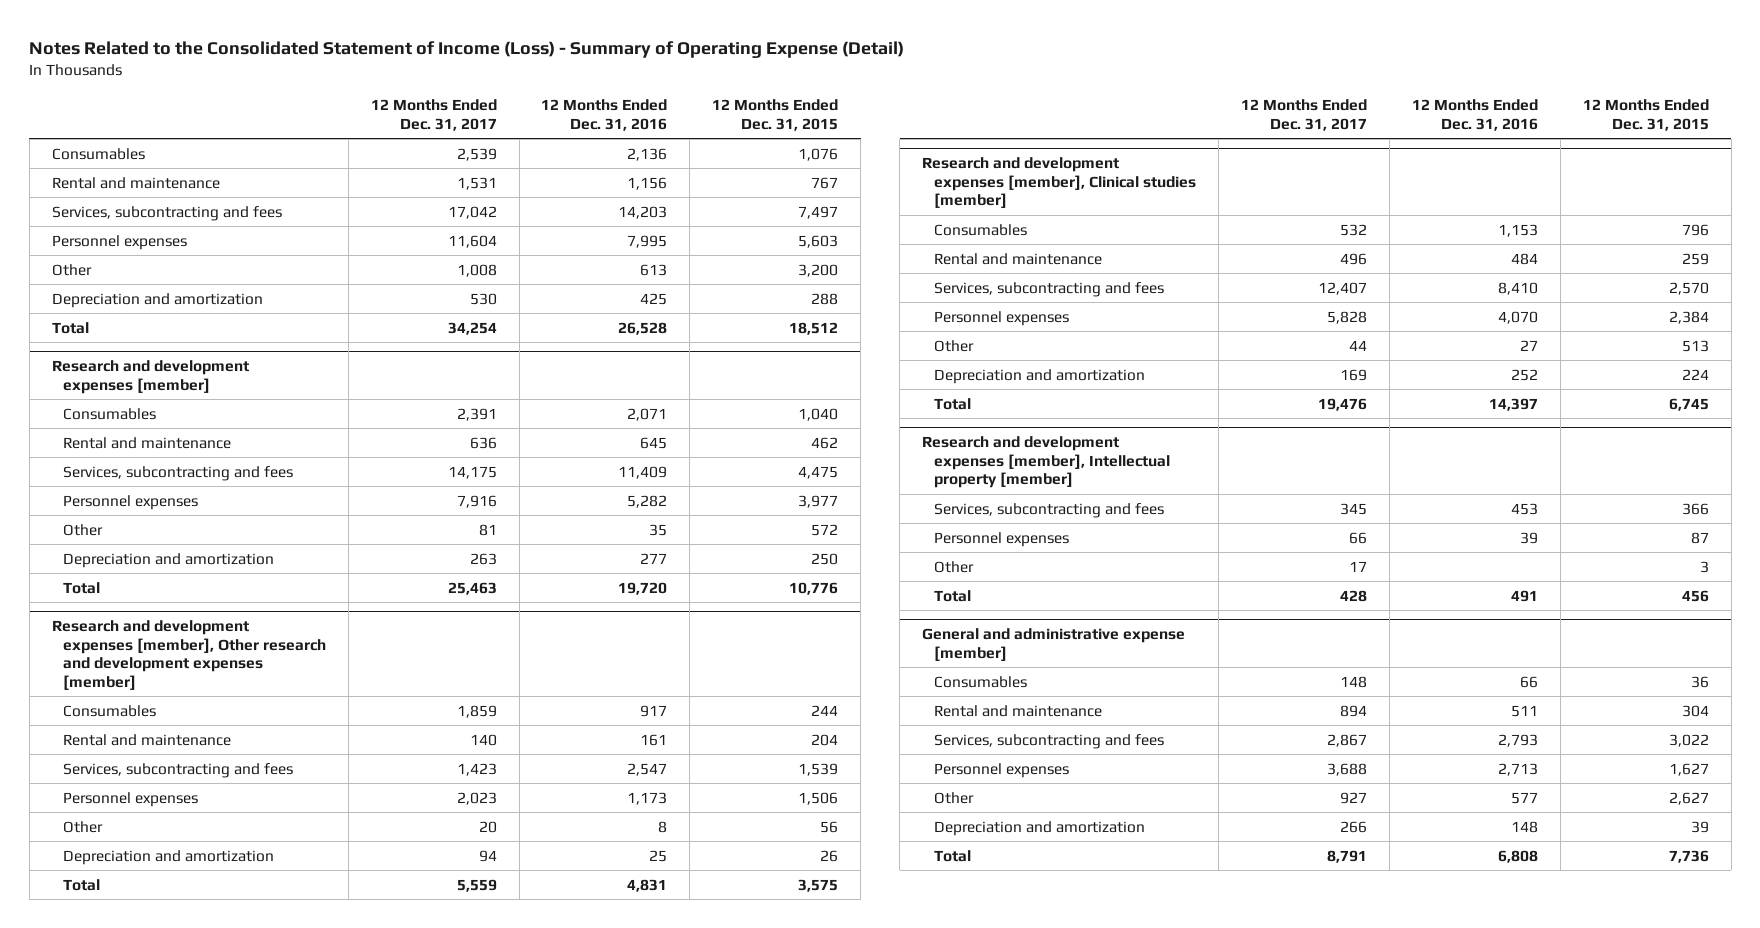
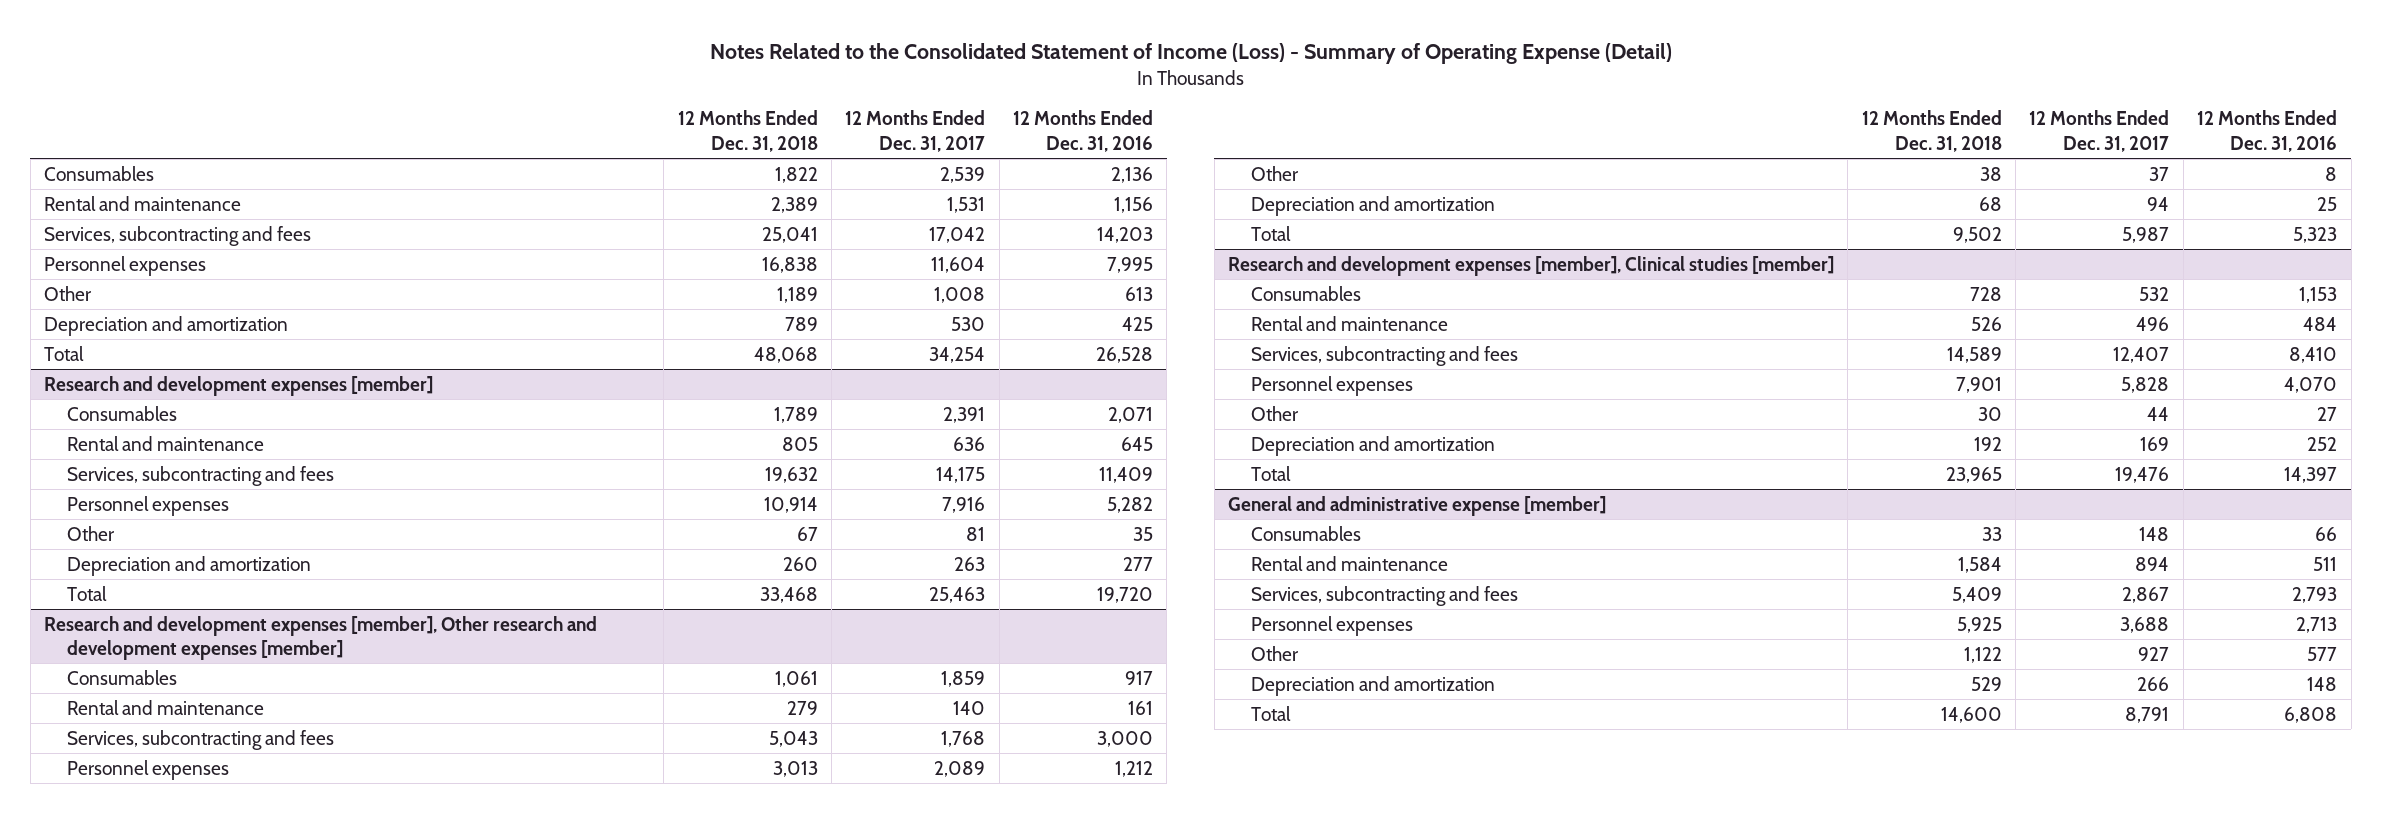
- | 12 Months Ended Dec. 31, 2017 | 12 Months Ended Dec. 31, 2016 | 12 Months Ended Dec. 31, 2015
+ | 12 Months Ended Dec. 31, 2018 | 12 Months Ended Dec. 31, 2017 | 12 Months Ended Dec. 31, 2016
@ Research and development expenses [member], Other research and development expenses [member]
- Services, subcontracting and fees | 1,423 | 2,547 | 1,539
- Personnel expenses | 2,023 | 1,173 | 1,506
- Other | 20 | 8 | 56
+ Services, subcontracting and fees | 5,043 | 1,768 | 3,000
+ Personnel expenses | 3,013 | 2,089 | 1,212
+ Other | 38 | 37 | 8
- Total | 5,559 | 4,831 | 3,575
+ Total | 9,502 | 5,987 | 5,323
- Research and development expenses [member], Intellectual property [member]
- Services, subcontracting and fees | 345 | 453 | 366
- Personnel expenses | 66 | 39 | 87
- Other | 17 | | 3
- Total | 428 | 491 | 456

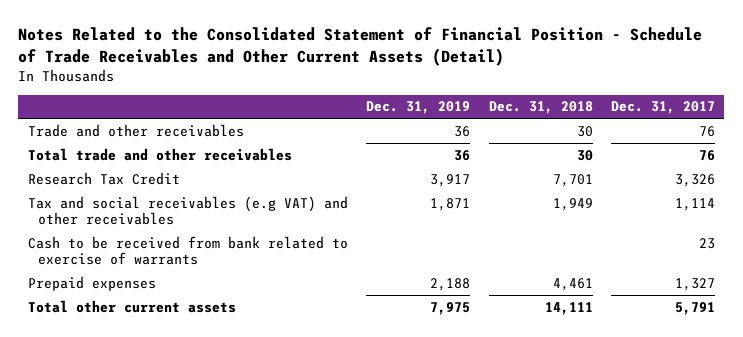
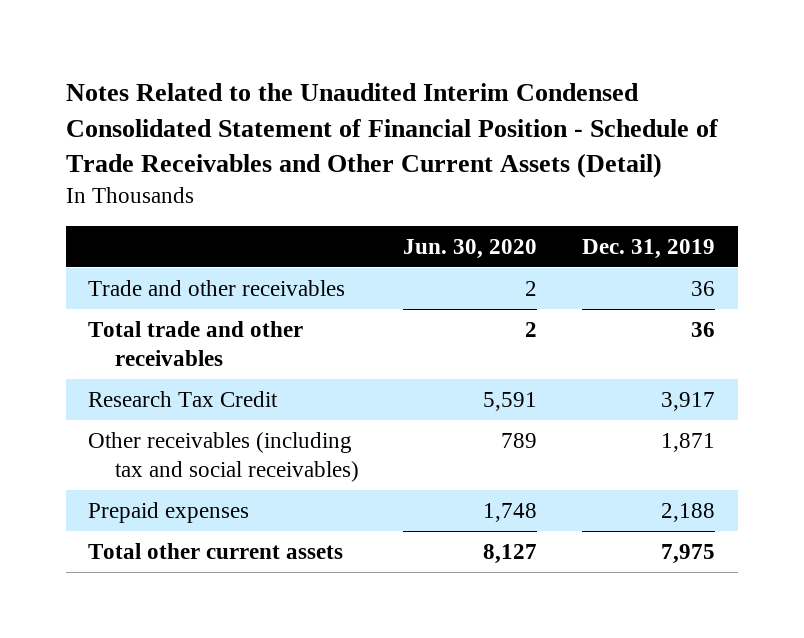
- Notes Related to the Consolidated Statement of Financial Position - Schedule of Trade Receivables and Other Current Assets (Detail)
+ Notes Related to the Unaudited Interim Condensed Consolidated Statement of Financial Position - Schedule of Trade Receivables and Other Current Assets (Detail)
- | Dec. 31, 2019 | Dec. 31, 2018 | Dec. 31, 2017
+ | Jun. 30, 2020 | Dec. 31, 2019
- Tax and social receivables (e.g VAT) and other receivables | 1,871 | 1,949 | 1,114
- Cash to be received from bank related to exercise of warrants | | | 23
+ Other receivables (including tax and social receivables) | 789 | 1,871

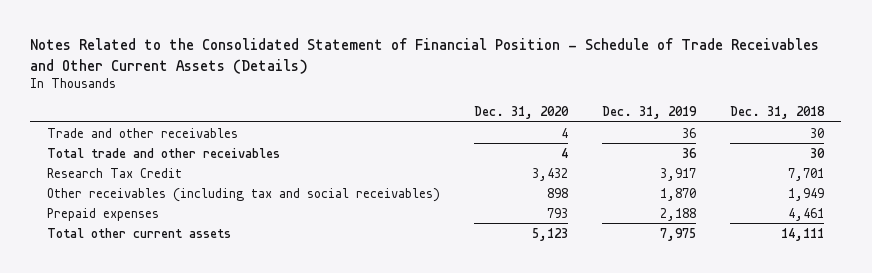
- Notes Related to the Unaudited Interim Condensed Consolidated Statement of Financial Position - Schedule of Trade Receivables and Other Current Assets (Detail)
+ Notes Related to the Consolidated Statement of Financial Position - Schedule of Trade Receivables and Other Current Assets (Details)
- | Jun. 30, 2020 | Dec. 31, 2019
+ | Dec. 31, 2020 | Dec. 31, 2019 | Dec. 31, 2018
- Other receivables (including tax and social receivables) | 789 | 1,871
+ Other receivables (including tax and social receivables) | 898 | 1,870 | 1,949

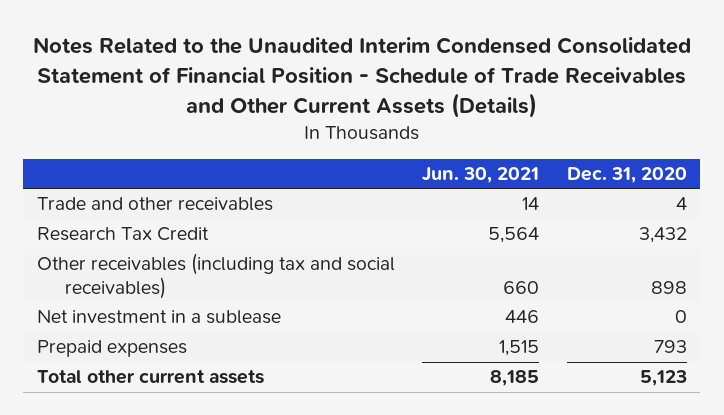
- Notes Related to the Consolidated Statement of Financial Position - Schedule of Trade Receivables and Other Current Assets (Details)
+ Notes Related to the Unaudited Interim Condensed Consolidated Statement of Financial Position - Schedule of Trade Receivables and Other Current Assets (Details)
- | Dec. 31, 2020 | Dec. 31, 2019 | Dec. 31, 2018
+ | Jun. 30, 2021 | Dec. 31, 2020
- Total trade and other receivables | 4 | 36 | 30
+ Net investment in a sublease | 446 | 0

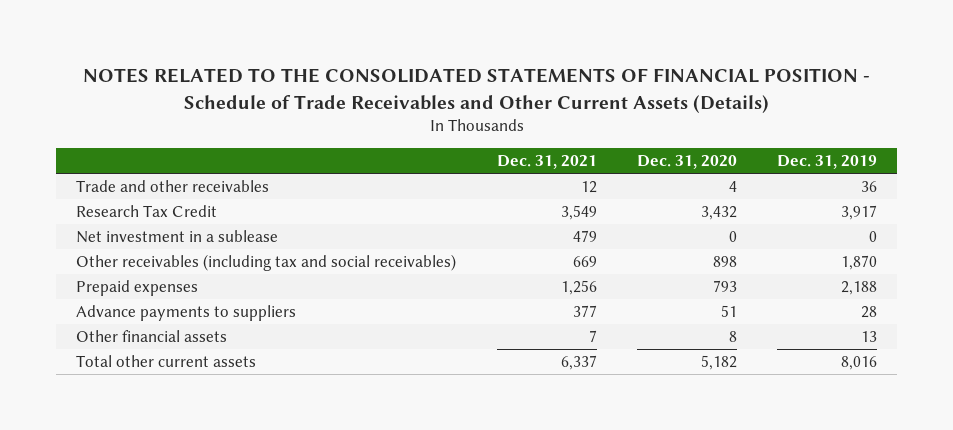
- Notes Related to the Unaudited Interim Condensed Consolidated Statement of Financial Position - Schedule of Trade Receivables and Other Current Assets (Details)
+ NOTES RELATED TO THE CONSOLIDATED STATEMENTS OF FINANCIAL POSITION - Schedule of Trade Receivables and Other Current Assets (Details)
- | Jun. 30, 2021 | Dec. 31, 2020
+ | Dec. 31, 2021 | Dec. 31, 2020 | Dec. 31, 2019
moved down: Other receivables (including tax and social receivables) | 669 | 898 | 1,870
- Total other current assets | 8,185 | 5,123
+ Advance payments to suppliers | 377 | 51 | 28
+ Other financial assets | 7 | 8 | 13
+ Total other current assets | 6,337 | 5,182 | 8,016

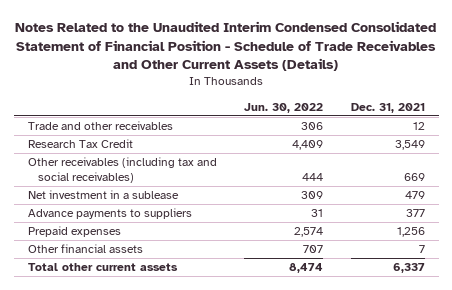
- NOTES RELATED TO THE CONSOLIDATED STATEMENTS OF FINANCIAL POSITION - Schedule of Trade Receivables and Other Current Assets (Details)
+ Notes Related to the Unaudited Interim Condensed Consolidated Statement of Financial Position - Schedule of Trade Receivables and Other Current Assets (Details)
- | Dec. 31, 2021 | Dec. 31, 2020 | Dec. 31, 2019
+ | Jun. 30, 2022 | Dec. 31, 2021
moved down: Net investment in a sublease | 309 | 479
moved down: Prepaid expenses | 2,574 | 1,256

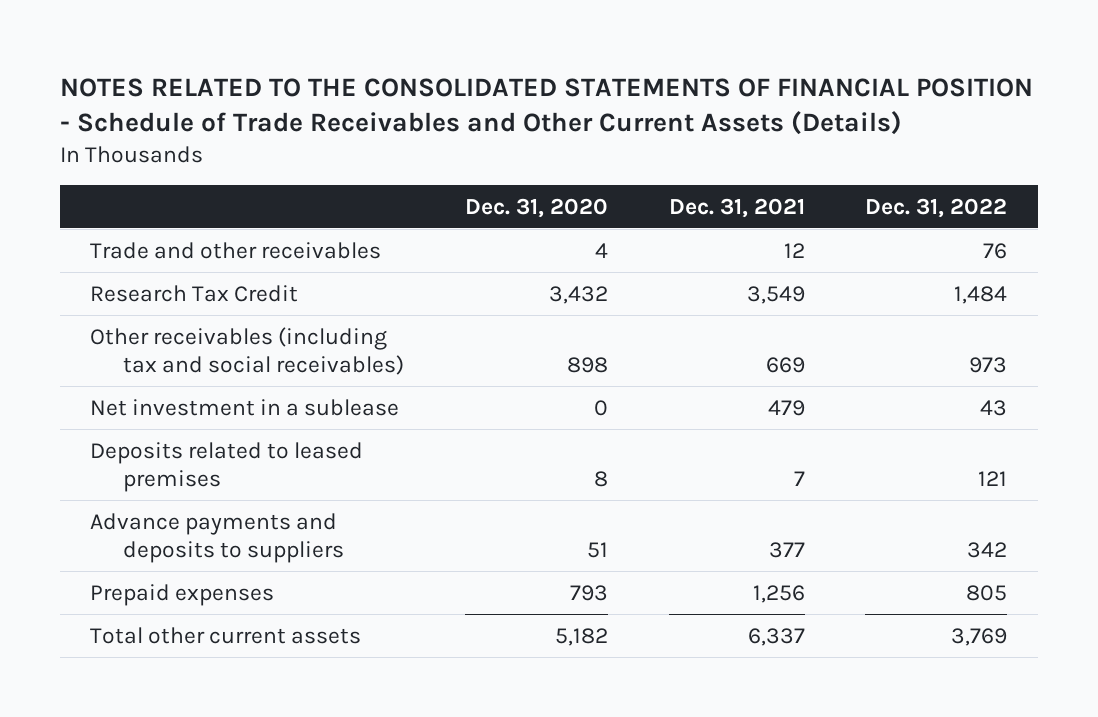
- Notes Related to the Unaudited Interim Condensed Consolidated Statement of Financial Position - Schedule of Trade Receivables and Other Current Assets (Details)
+ NOTES RELATED TO THE CONSOLIDATED STATEMENTS OF FINANCIAL POSITION - Schedule of Trade Receivables and Other Current Assets (Details)
- | Jun. 30, 2022 | Dec. 31, 2021
+ | Dec. 31, 2020 | Dec. 31, 2021 | Dec. 31, 2022
- Advance payments to suppliers | 31 | 377
+ Deposits related to leased premises | 8 | 7 | 121
+ Advance payments and deposits to suppliers | 51 | 377 | 342
- Other financial assets | 707 | 7

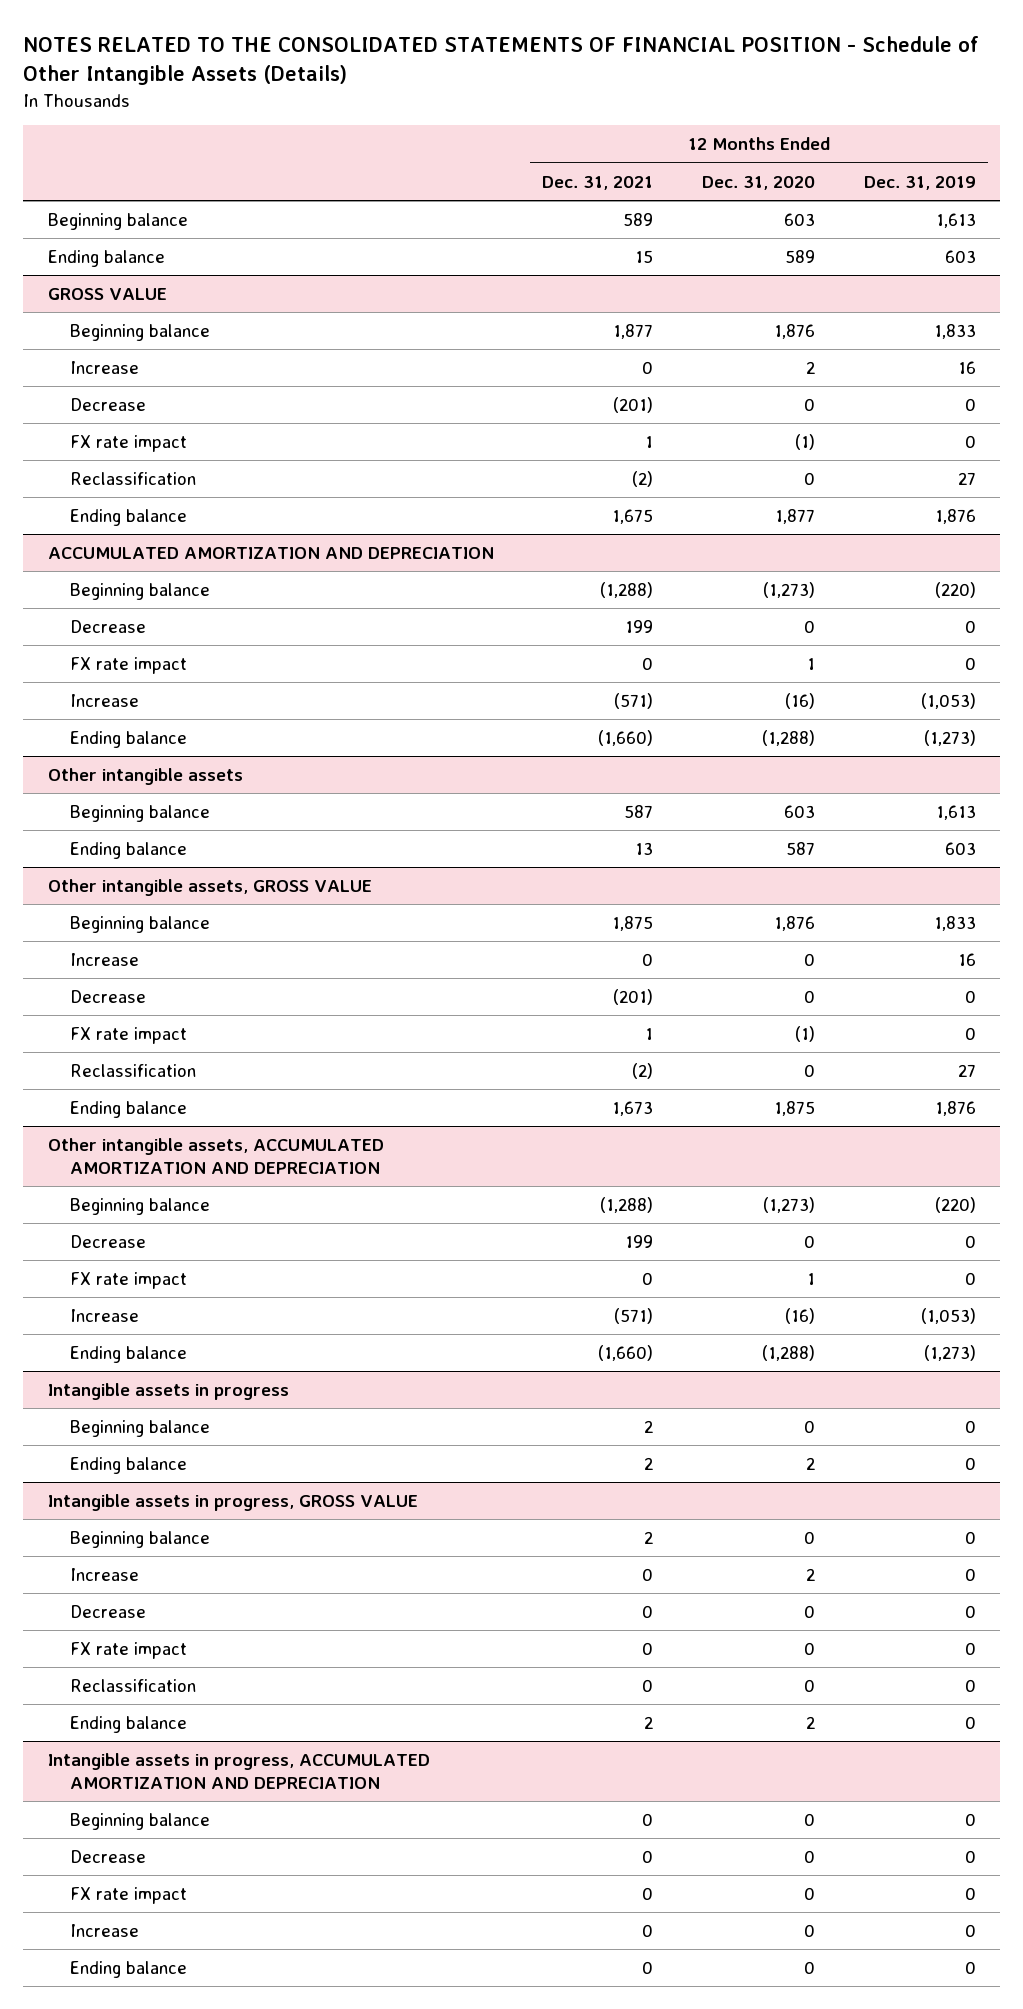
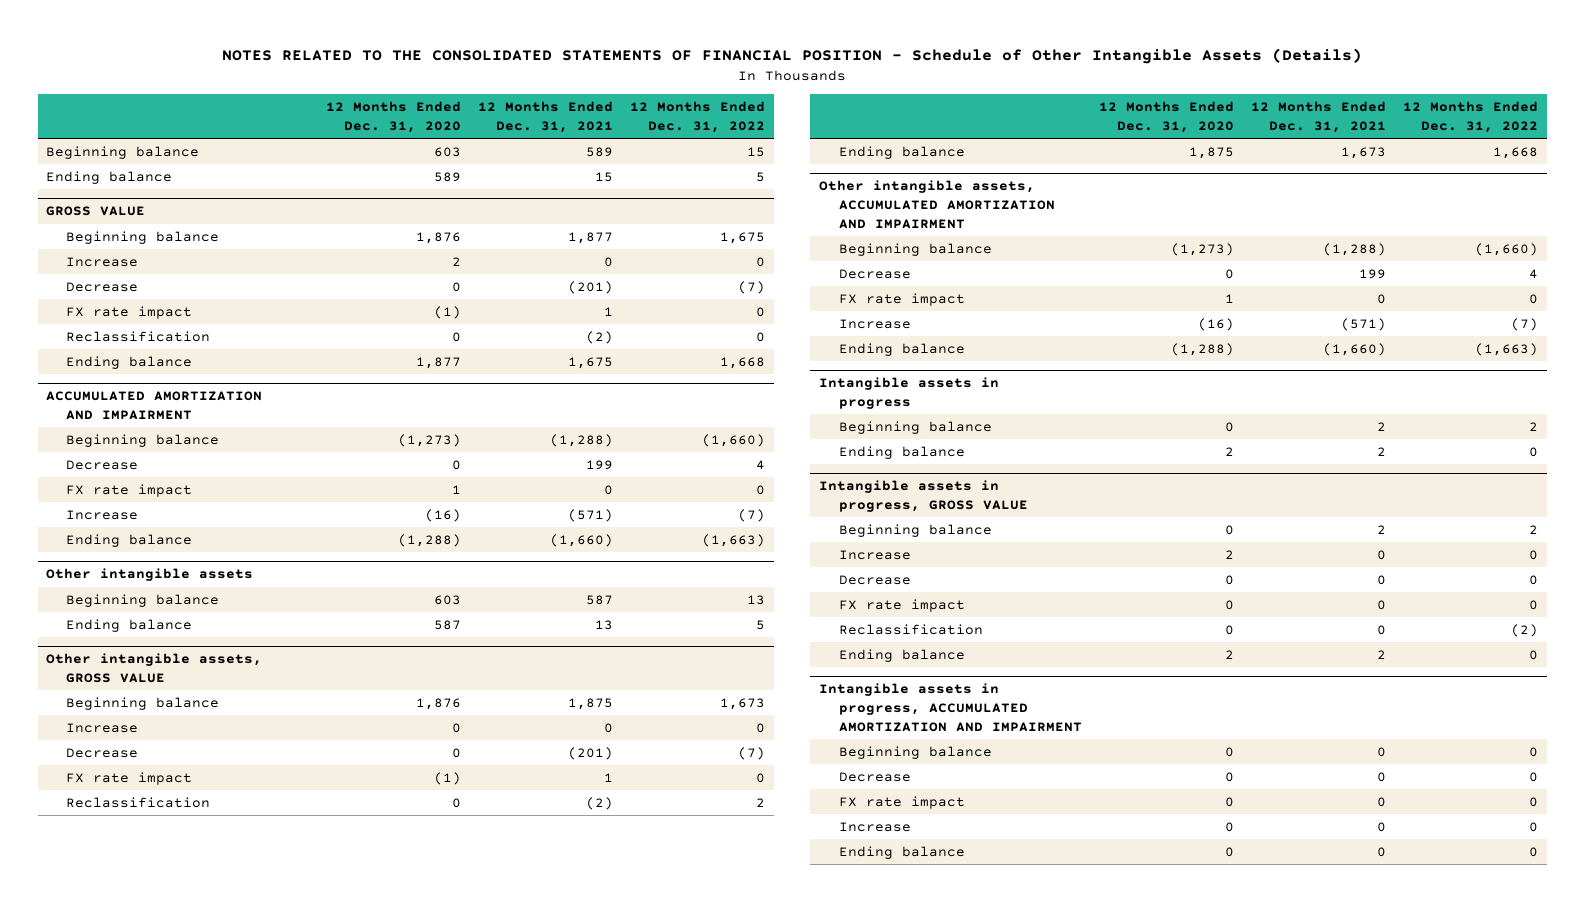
- | 12 Months Ended Dec. 31, 2021 | 12 Months Ended Dec. 31, 2020 | 12 Months Ended Dec. 31, 2019
+ | 12 Months Ended Dec. 31, 2020 | 12 Months Ended Dec. 31, 2021 | 12 Months Ended Dec. 31, 2022
- ACCUMULATED AMORTIZATION AND DEPRECIATION
+ ACCUMULATED AMORTIZATION AND IMPAIRMENT
- Other intangible assets, ACCUMULATED AMORTIZATION AND DEPRECIATION
+ Other intangible assets, ACCUMULATED AMORTIZATION AND IMPAIRMENT
- Intangible assets in progress, ACCUMULATED AMORTIZATION AND DEPRECIATION
+ Intangible assets in progress, ACCUMULATED AMORTIZATION AND IMPAIRMENT

